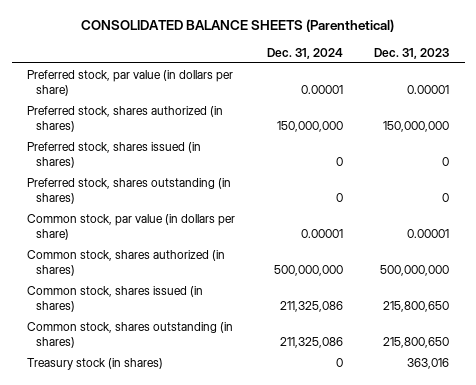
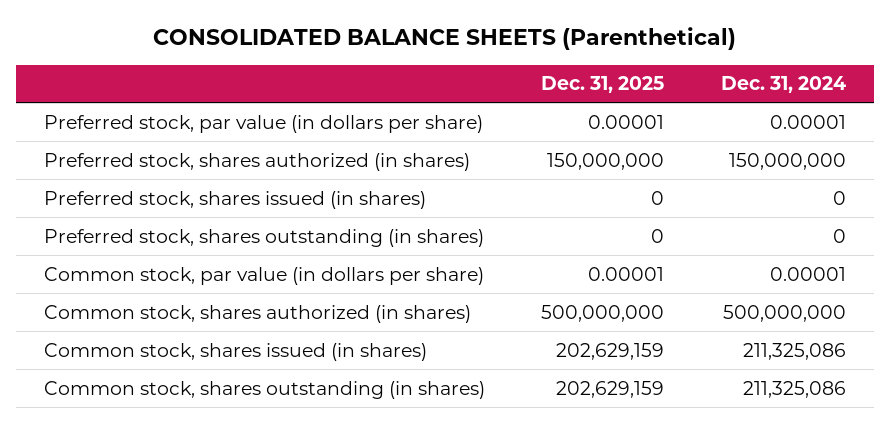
- | Dec. 31, 2024 | Dec. 31, 2023
+ | Dec. 31, 2025 | Dec. 31, 2024
- Treasury stock (in shares) | 0 | 363,016

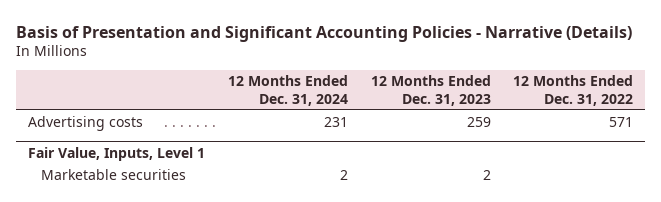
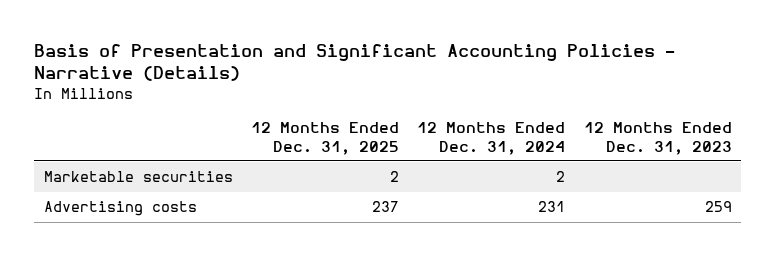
- | 12 Months Ended Dec. 31, 2024 | 12 Months Ended Dec. 31, 2023 | 12 Months Ended Dec. 31, 2022
+ | 12 Months Ended Dec. 31, 2025 | 12 Months Ended Dec. 31, 2024 | 12 Months Ended Dec. 31, 2023
+ Marketable securities | 2 | 2 |
- Fair Value, Inputs, Level 1
- Marketable securities | 2 | 2 |

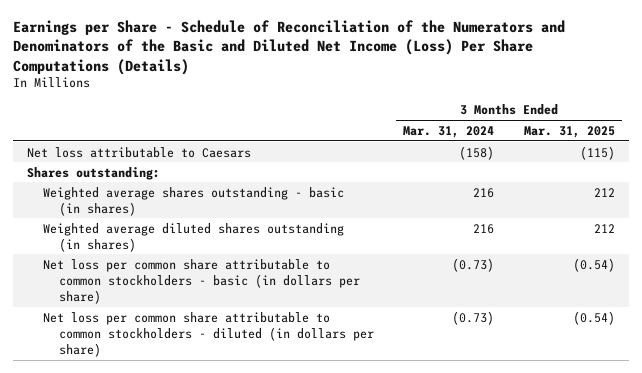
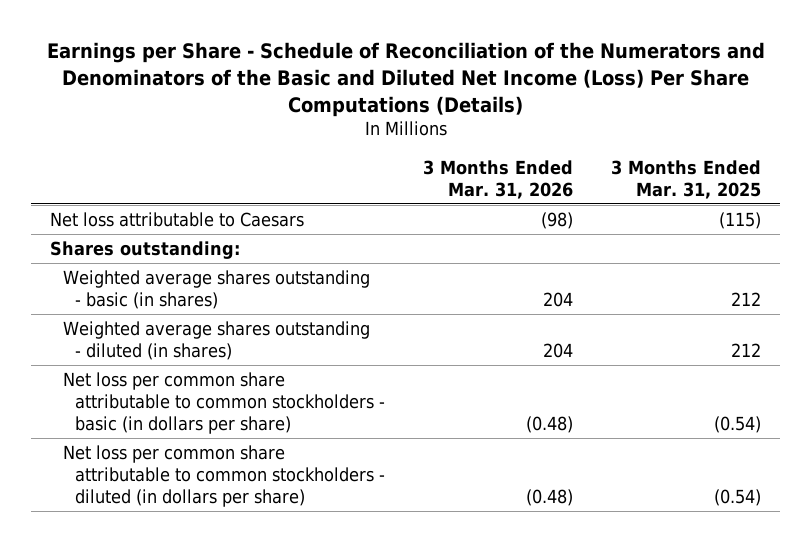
- | 3 Months Ended Mar. 31, 2024 | 3 Months Ended Mar. 31, 2025
+ | 3 Months Ended Mar. 31, 2026 | 3 Months Ended Mar. 31, 2025
- Weighted average diluted shares outstanding (in shares) | 216 | 212
+ Weighted average shares outstanding - diluted (in shares) | 204 | 212

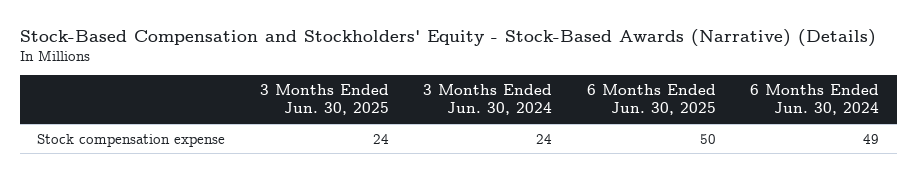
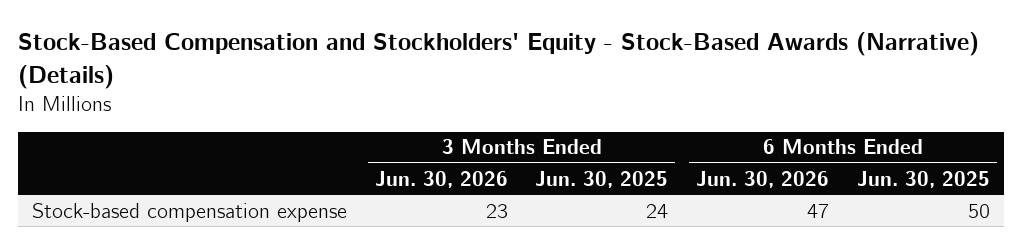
- | 3 Months Ended Jun. 30, 2025 | 3 Months Ended Jun. 30, 2024 | 6 Months Ended Jun. 30, 2025 | 6 Months Ended Jun. 30, 2024
+ | 3 Months Ended Jun. 30, 2026 | 3 Months Ended Jun. 30, 2025 | 6 Months Ended Jun. 30, 2026 | 6 Months Ended Jun. 30, 2025
- Stock compensation expense | 24 | 24 | 50 | 49
+ Stock-based compensation expense | 23 | 24 | 47 | 50

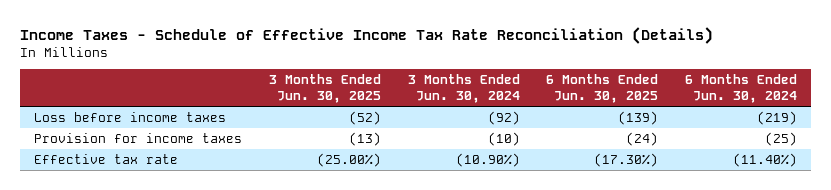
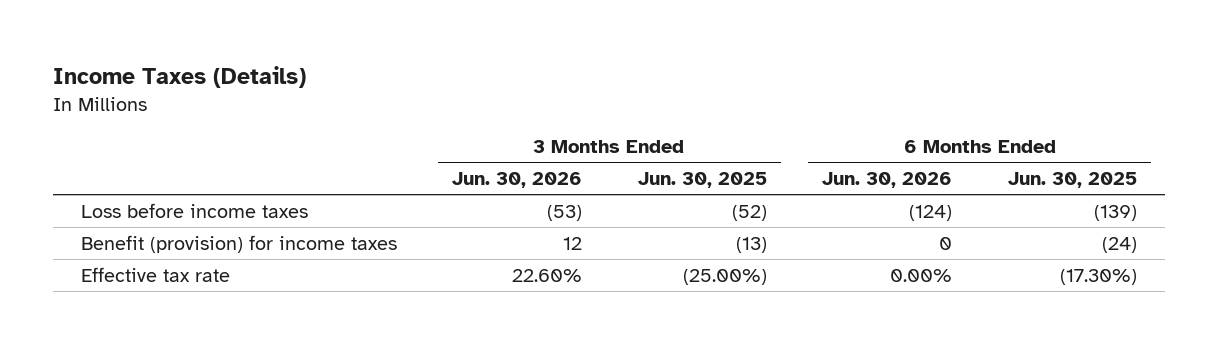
- Income Taxes - Schedule of Effective Income Tax Rate Reconciliation (Details)
+ Income Taxes (Details)
- | 3 Months Ended Jun. 30, 2025 | 3 Months Ended Jun. 30, 2024 | 6 Months Ended Jun. 30, 2025 | 6 Months Ended Jun. 30, 2024
+ | 3 Months Ended Jun. 30, 2026 | 3 Months Ended Jun. 30, 2025 | 6 Months Ended Jun. 30, 2026 | 6 Months Ended Jun. 30, 2025
- Provision for income taxes | (13) | (10) | (24) | (25)
+ Benefit (provision) for income taxes | 12 | (13) | 0 | (24)

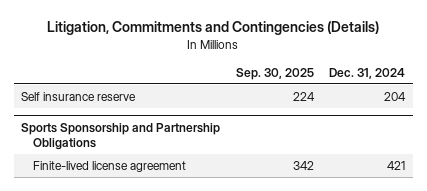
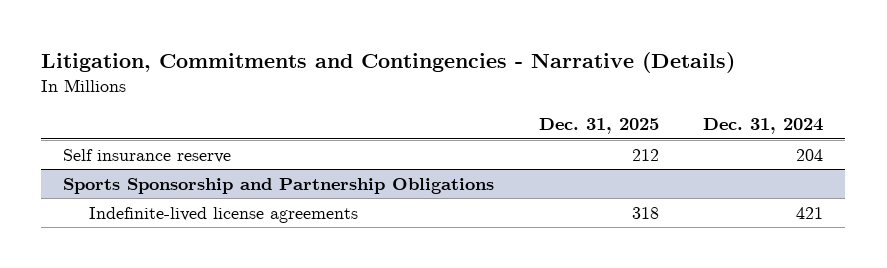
- Litigation, Commitments and Contingencies (Details)
+ Litigation, Commitments and Contingencies - Narrative (Details)
- | Sep. 30, 2025 | Dec. 31, 2024
+ | Dec. 31, 2025 | Dec. 31, 2024
@ Sports Sponsorship and Partnership Obligations
- Finite-lived license agreement | 342 | 421
+ Indefinite-lived license agreements | 318 | 421

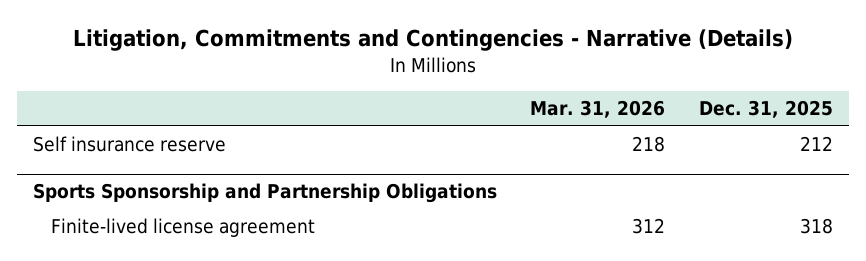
- | Dec. 31, 2025 | Dec. 31, 2024
+ | Mar. 31, 2026 | Dec. 31, 2025
@ Sports Sponsorship and Partnership Obligations
- Indefinite-lived license agreements | 318 | 421
+ Finite-lived license agreement | 312 | 318

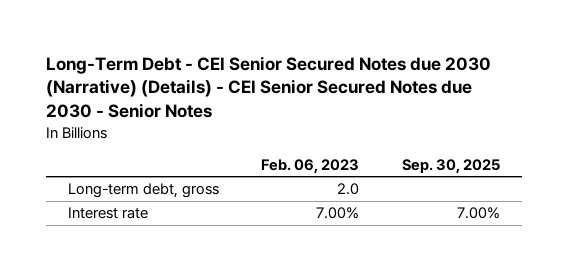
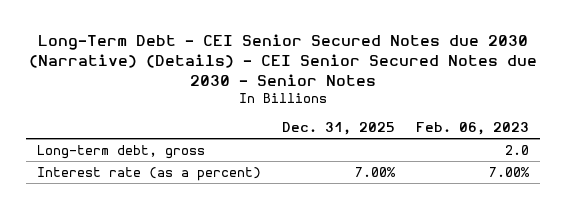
- | Feb. 06, 2023 | Sep. 30, 2025
+ | Dec. 31, 2025 | Feb. 06, 2023
- Interest rate | 7.00% | 7.00%
+ Interest rate (as a percent) | 7.00% | 7.00%

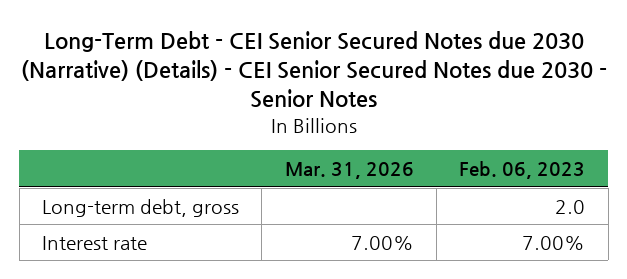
- | Dec. 31, 2025 | Feb. 06, 2023
+ | Mar. 31, 2026 | Feb. 06, 2023
- Interest rate (as a percent) | 7.00% | 7.00%
+ Interest rate | 7.00% | 7.00%

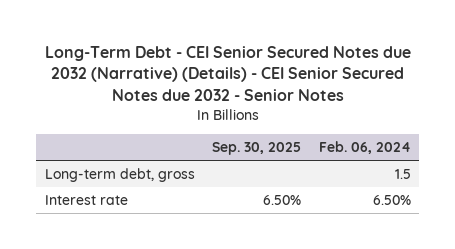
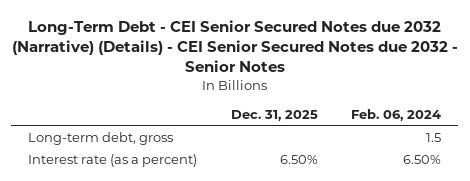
- | Sep. 30, 2025 | Feb. 06, 2024
+ | Dec. 31, 2025 | Feb. 06, 2024
- Interest rate | 6.50% | 6.50%
+ Interest rate (as a percent) | 6.50% | 6.50%

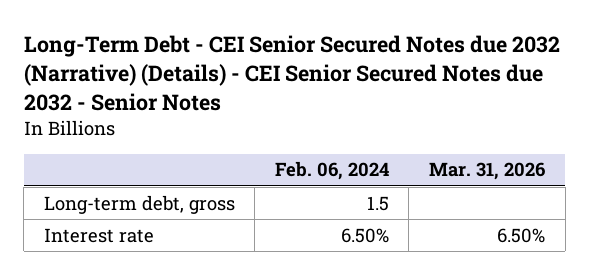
- | Dec. 31, 2025 | Feb. 06, 2024
+ | Feb. 06, 2024 | Mar. 31, 2026
- Interest rate (as a percent) | 6.50% | 6.50%
+ Interest rate | 6.50% | 6.50%

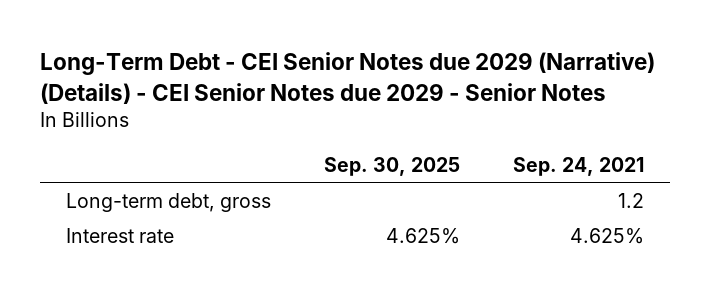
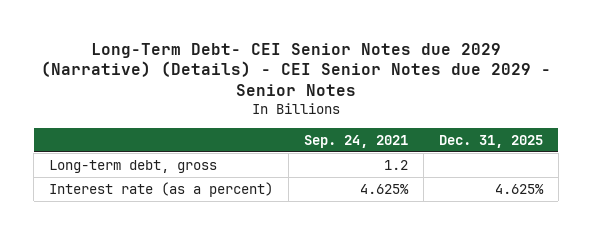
- Long-Term Debt - CEI Senior Notes due 2029 (Narrative) (Details) - CEI Senior Notes due 2029 - Senior Notes
+ Long-Term Debt- CEI Senior Notes due 2029 (Narrative) (Details) - CEI Senior Notes due 2029 - Senior Notes
- | Sep. 30, 2025 | Sep. 24, 2021
+ | Sep. 24, 2021 | Dec. 31, 2025
- Interest rate | 4.625% | 4.625%
+ Interest rate (as a percent) | 4.625% | 4.625%

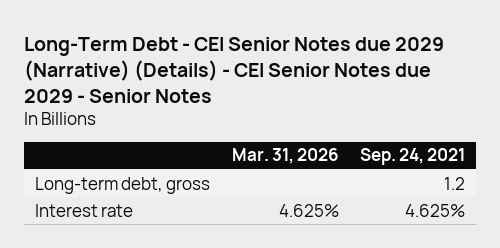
- Long-Term Debt- CEI Senior Notes due 2029 (Narrative) (Details) - CEI Senior Notes due 2029 - Senior Notes
+ Long-Term Debt - CEI Senior Notes due 2029 (Narrative) (Details) - CEI Senior Notes due 2029 - Senior Notes
- | Sep. 24, 2021 | Dec. 31, 2025
+ | Mar. 31, 2026 | Sep. 24, 2021
- Interest rate (as a percent) | 4.625% | 4.625%
+ Interest rate | 4.625% | 4.625%

